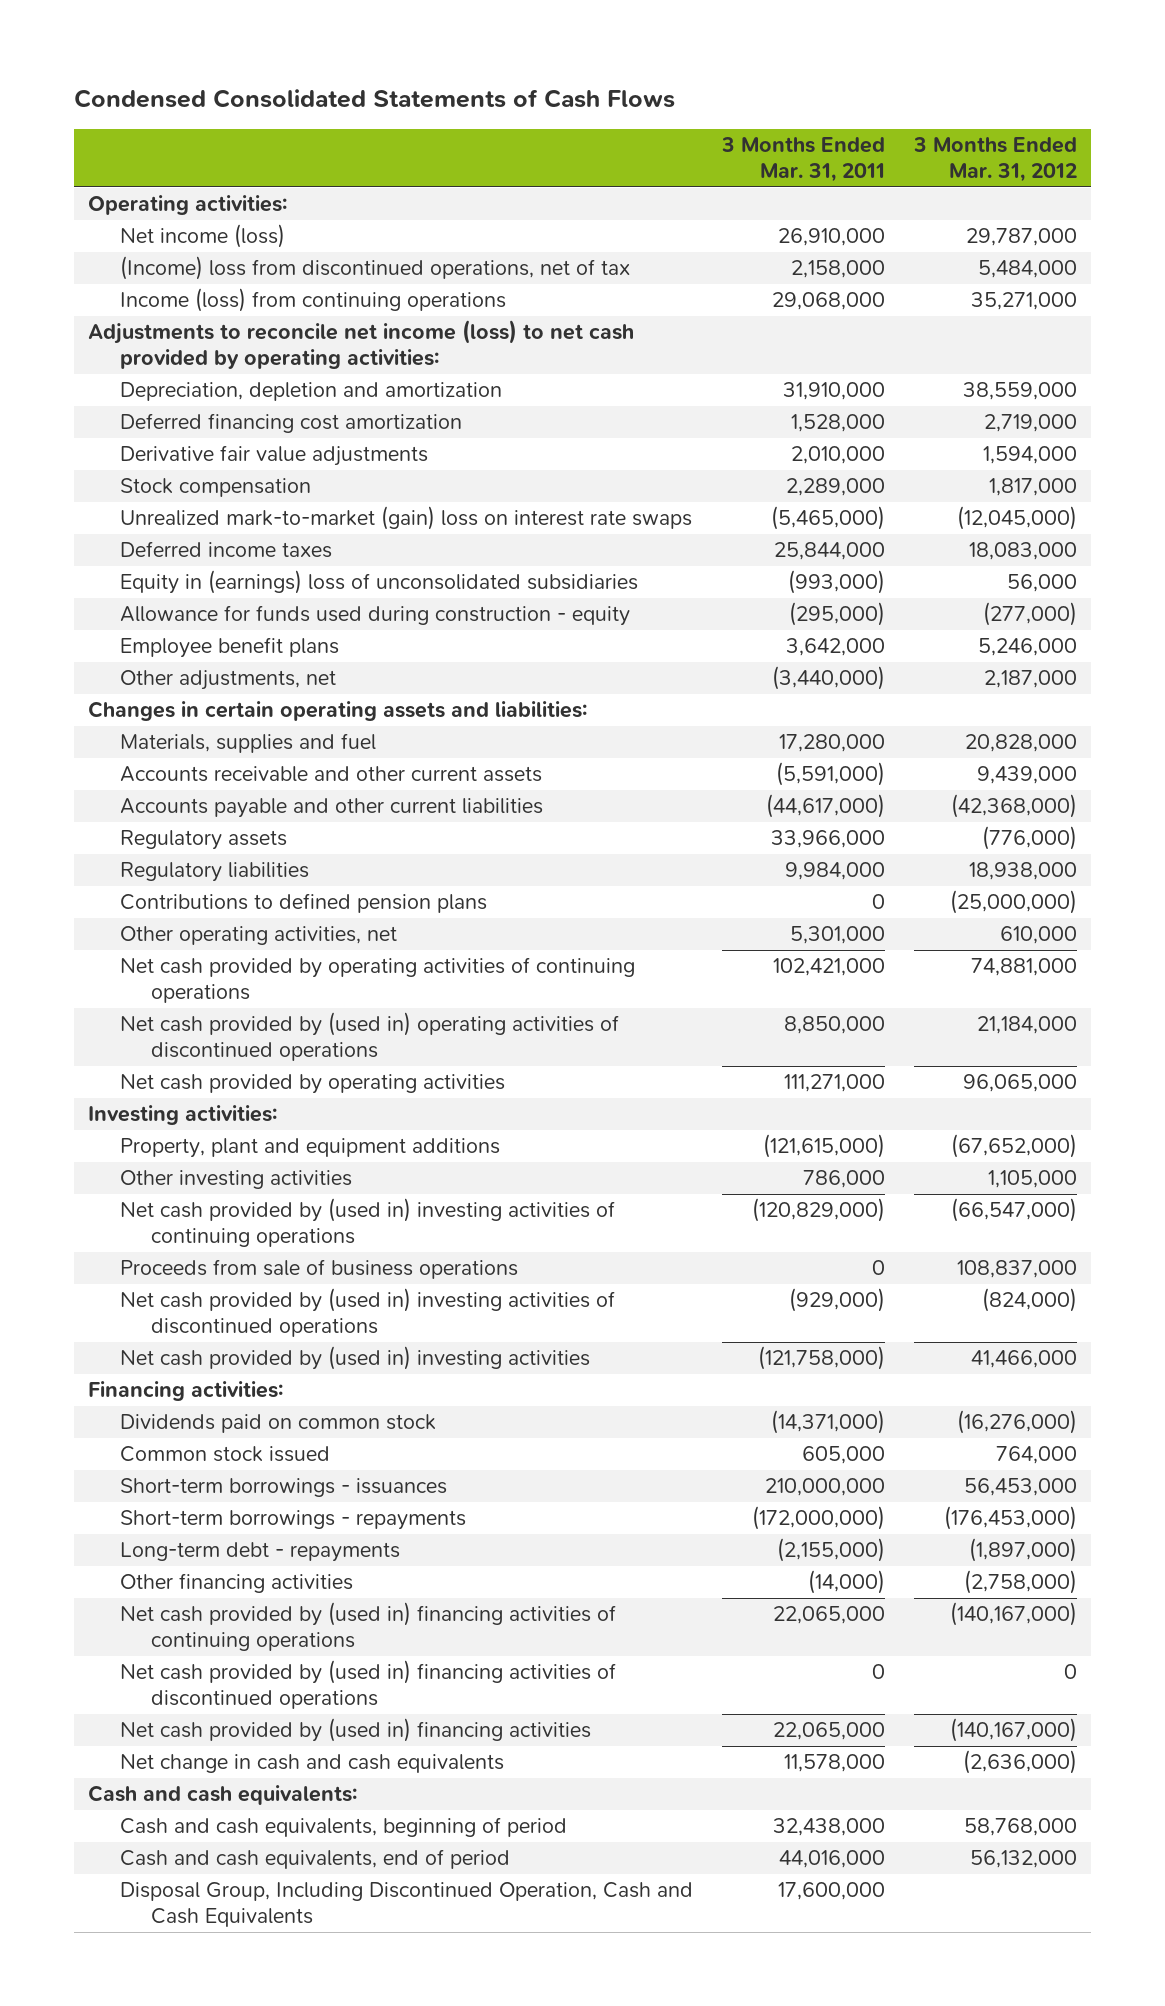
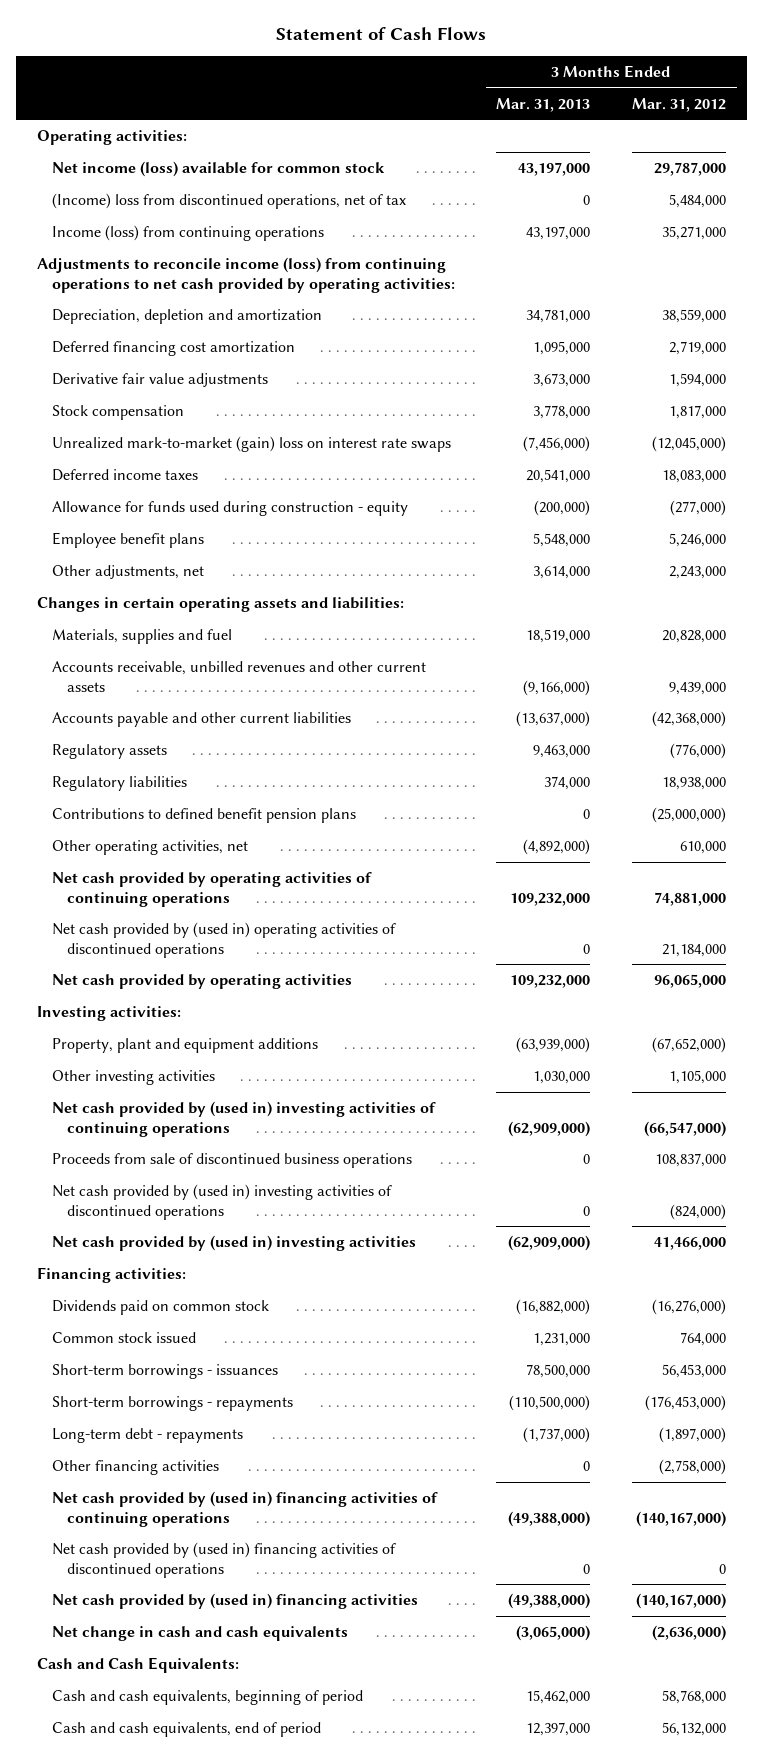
- Condensed Consolidated Statements of Cash Flows
+ Statement of Cash Flows
- | 3 Months Ended Mar. 31, 2011 | 3 Months Ended Mar. 31, 2012
+ | 3 Months Ended Mar. 31, 2013 | 3 Months Ended Mar. 31, 2012
- Net income (loss) | 26,910,000 | 29,787,000
+ Net income (loss) available for common stock | 43,197,000 | 29,787,000
- Adjustments to reconcile net income (loss) to net cash provided by operating activities:
+ Adjustments to reconcile income (loss) from continuing operations to net cash provided by operating activities:
- Equity in (earnings) loss of unconsolidated subsidiaries | (993,000) | 56,000
- Other adjustments, net | (3,440,000) | 2,187,000
+ Other adjustments, net | 3,614,000 | 2,243,000
- Accounts receivable and other current assets | (5,591,000) | 9,439,000
+ Accounts receivable, unbilled revenues and other current assets | (9,166,000) | 9,439,000
- Contributions to defined pension plans | 0 | (25,000,000)
+ Contributions to defined benefit pension plans | 0 | (25,000,000)
- Proceeds from sale of business operations | 0 | 108,837,000
+ Proceeds from sale of discontinued business operations | 0 | 108,837,000
- Cash and cash equivalents:
+ Cash and Cash Equivalents:
- Disposal Group, Including Discontinued Operation, Cash and Cash Equivalents | 17,600,000 |

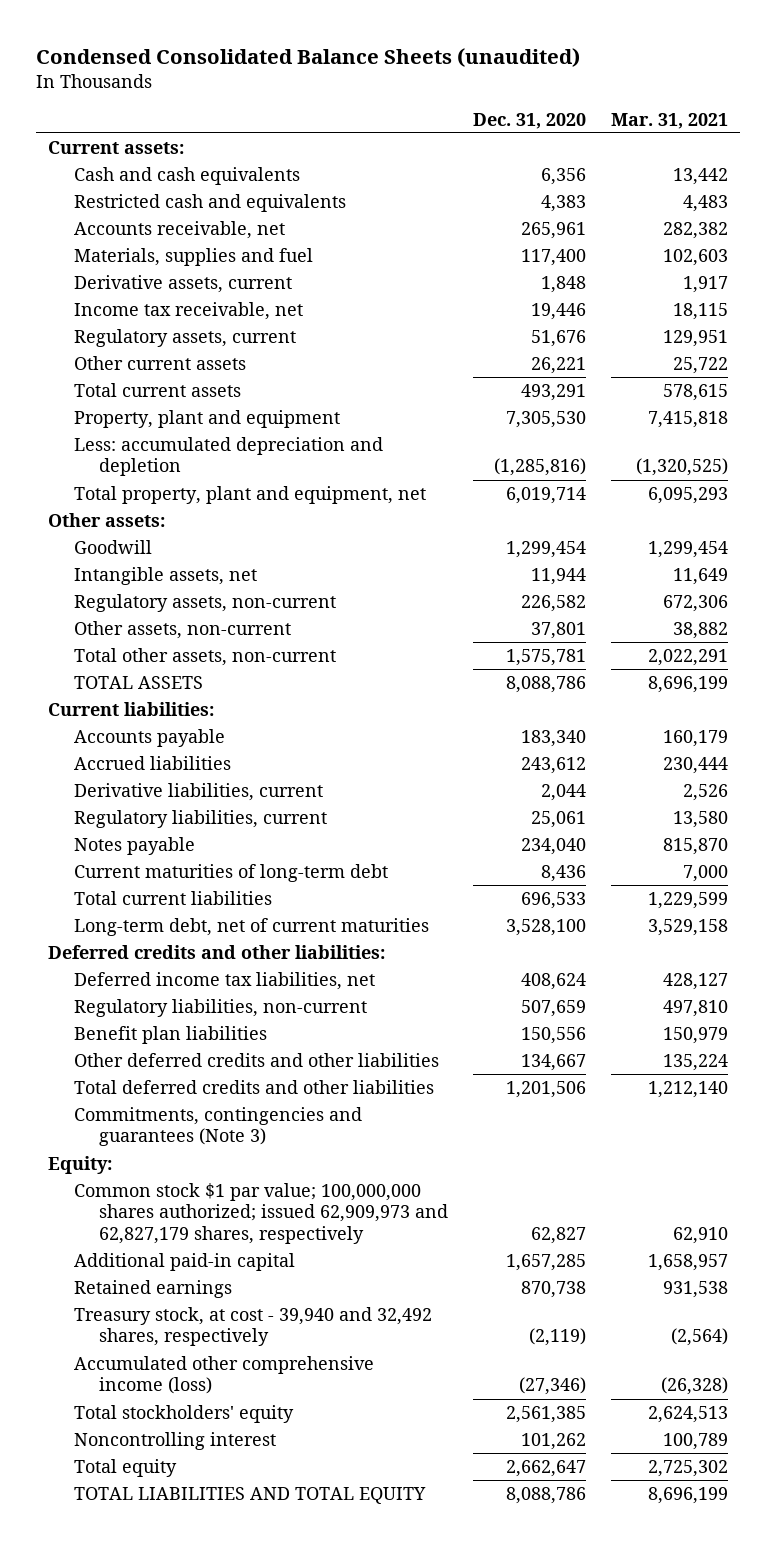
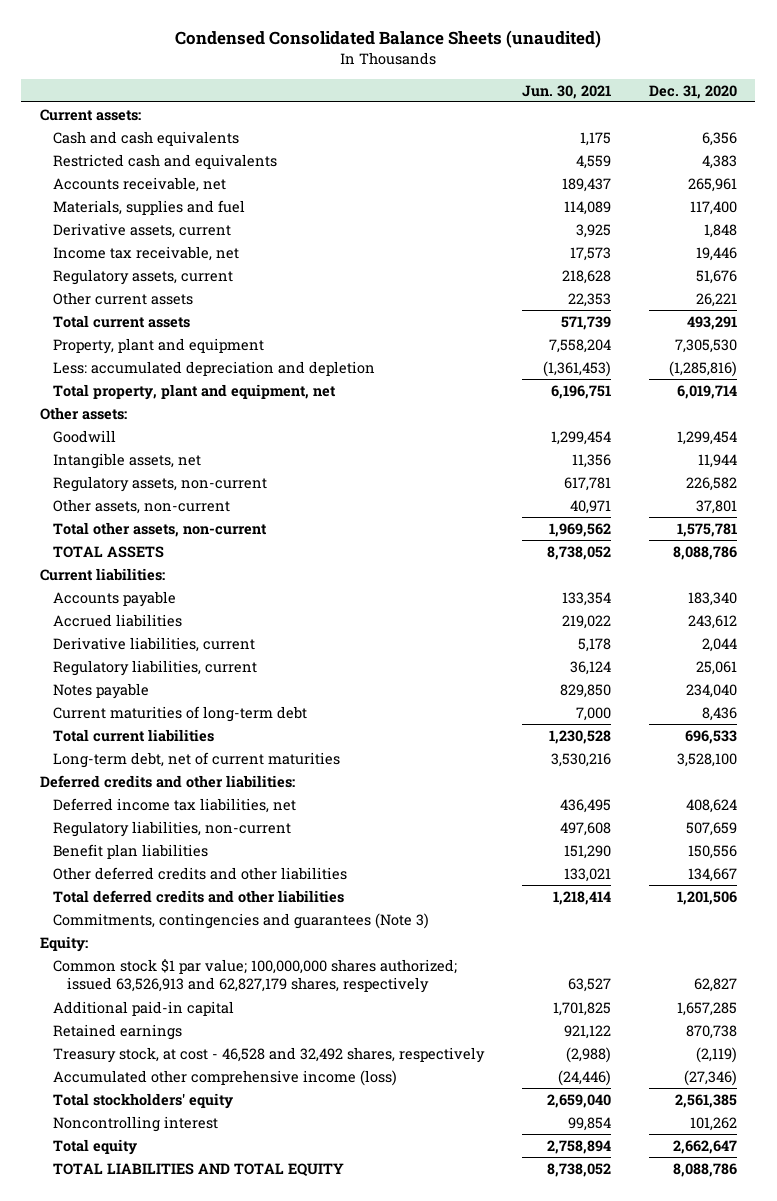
- | Dec. 31, 2020 | Mar. 31, 2021
+ | Jun. 30, 2021 | Dec. 31, 2020
- Common stock $1 par value; 100,000,000 shares authorized; issued 62,909,973 and 62,827,179 shares, respectively | 62,827 | 62,910
+ Common stock $1 par value; 100,000,000 shares authorized; issued 63,526,913 and 62,827,179 shares, respectively | 63,527 | 62,827
- Treasury stock, at cost - 39,940 and 32,492 shares, respectively | (2,119) | (2,564)
+ Treasury stock, at cost - 46,528 and 32,492 shares, respectively | (2,988) | (2,119)

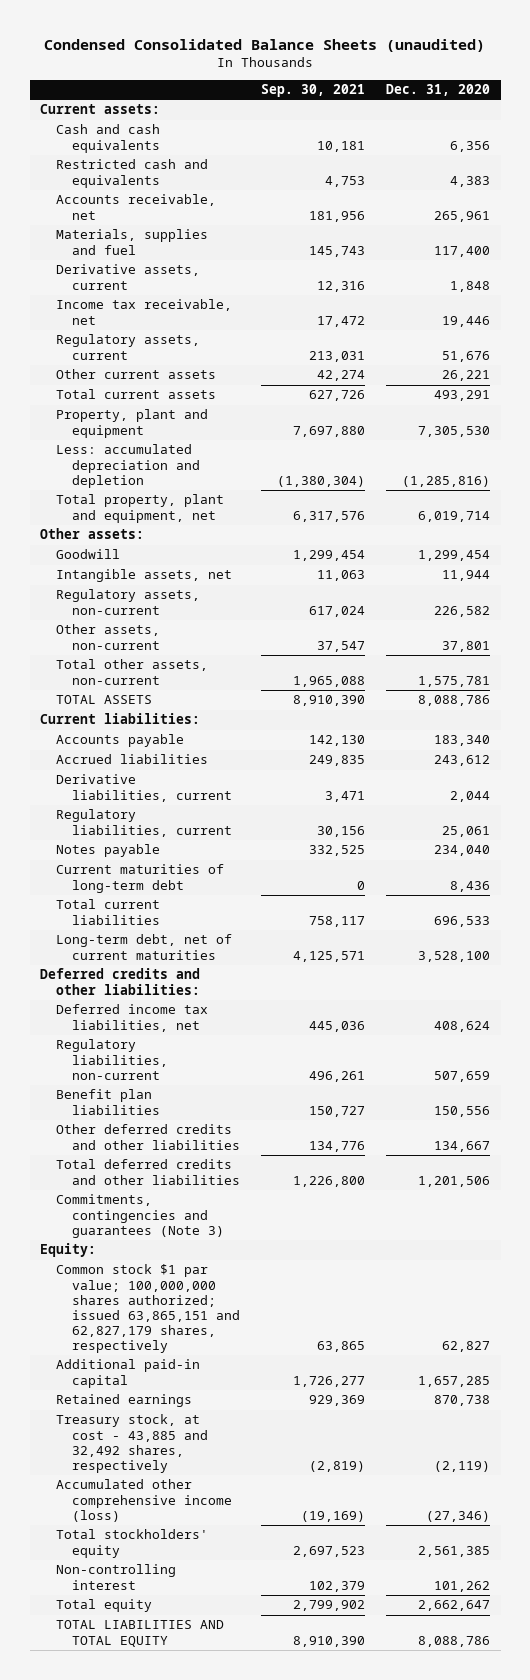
- | Jun. 30, 2021 | Dec. 31, 2020
+ | Sep. 30, 2021 | Dec. 31, 2020
- Common stock $1 par value; 100,000,000 shares authorized; issued 63,526,913 and 62,827,179 shares, respectively | 63,527 | 62,827
+ Common stock $1 par value; 100,000,000 shares authorized; issued 63,865,151 and 62,827,179 shares, respectively | 63,865 | 62,827
- Treasury stock, at cost - 46,528 and 32,492 shares, respectively | (2,988) | (2,119)
+ Treasury stock, at cost - 43,885 and 32,492 shares, respectively | (2,819) | (2,119)
- Noncontrolling interest | 99,854 | 101,262
+ Non-controlling interest | 102,379 | 101,262

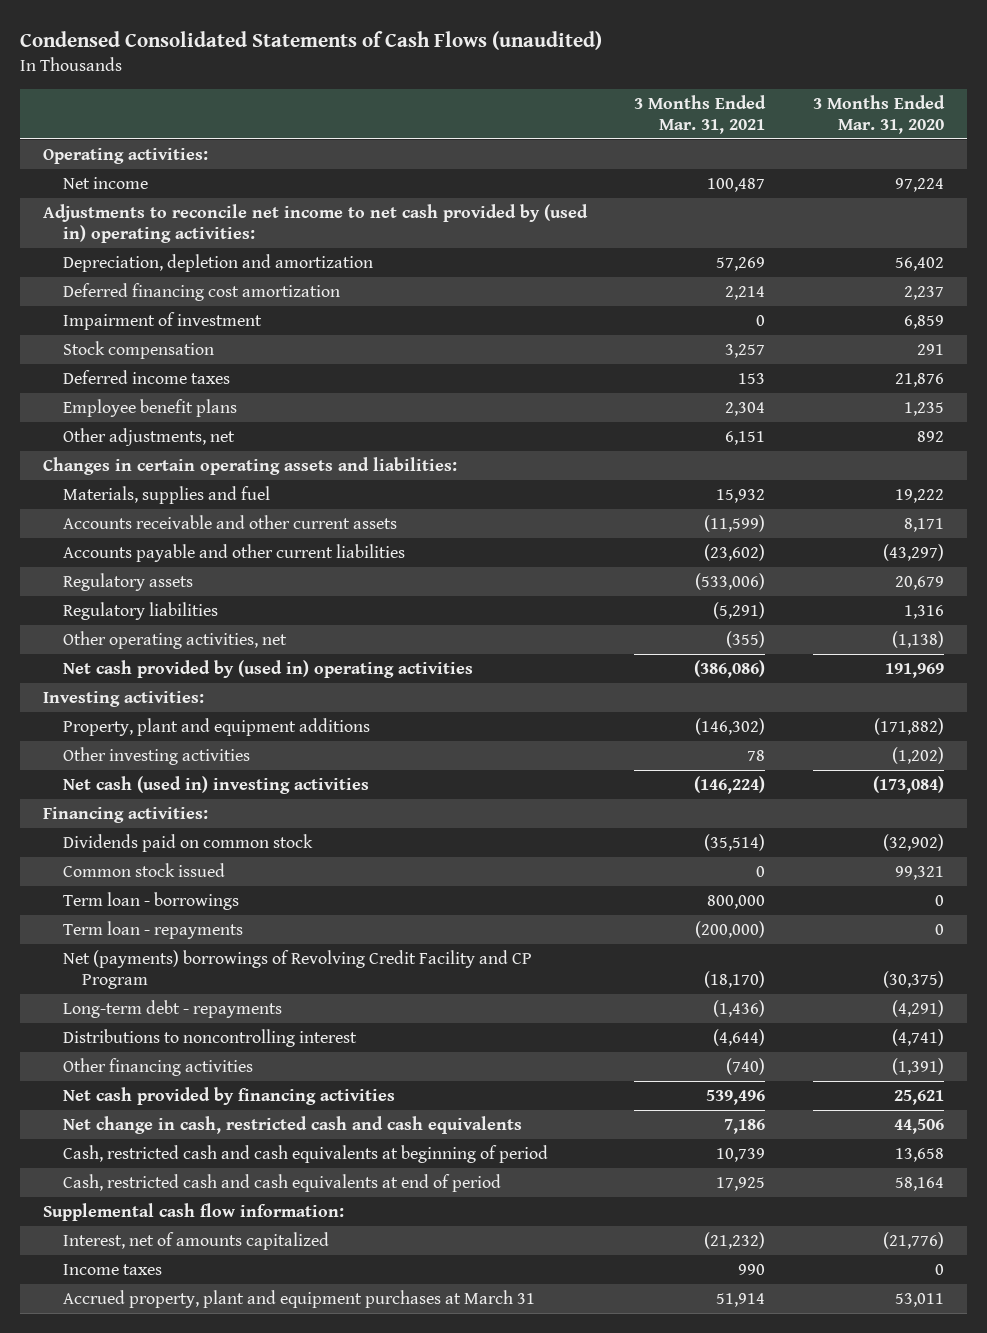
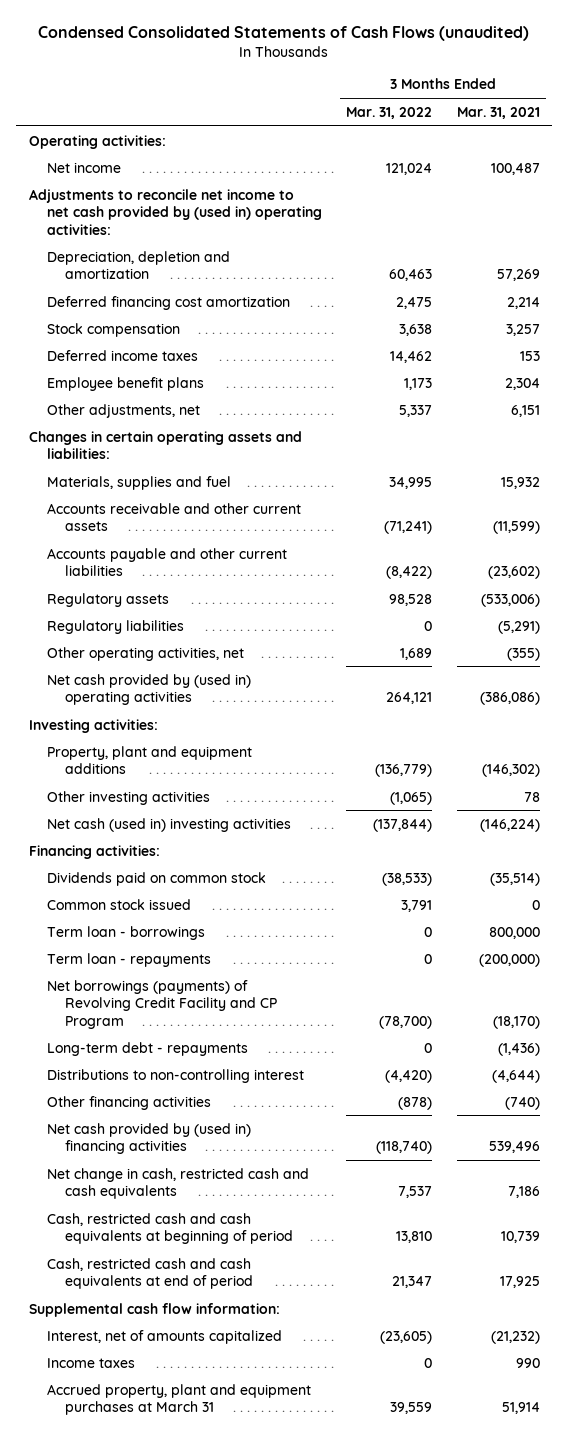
- | 3 Months Ended Mar. 31, 2021 | 3 Months Ended Mar. 31, 2020
+ | 3 Months Ended Mar. 31, 2022 | 3 Months Ended Mar. 31, 2021
- Impairment of investment | 0 | 6,859
- Net (payments) borrowings of Revolving Credit Facility and CP Program | (18,170) | (30,375)
+ Net borrowings (payments) of Revolving Credit Facility and CP Program | (78,700) | (18,170)
- Distributions to noncontrolling interest | (4,644) | (4,741)
+ Distributions to non-controlling interest | (4,420) | (4,644)
- Net cash provided by financing activities | 539,496 | 25,621
+ Net cash provided by (used in) financing activities | (118,740) | 539,496

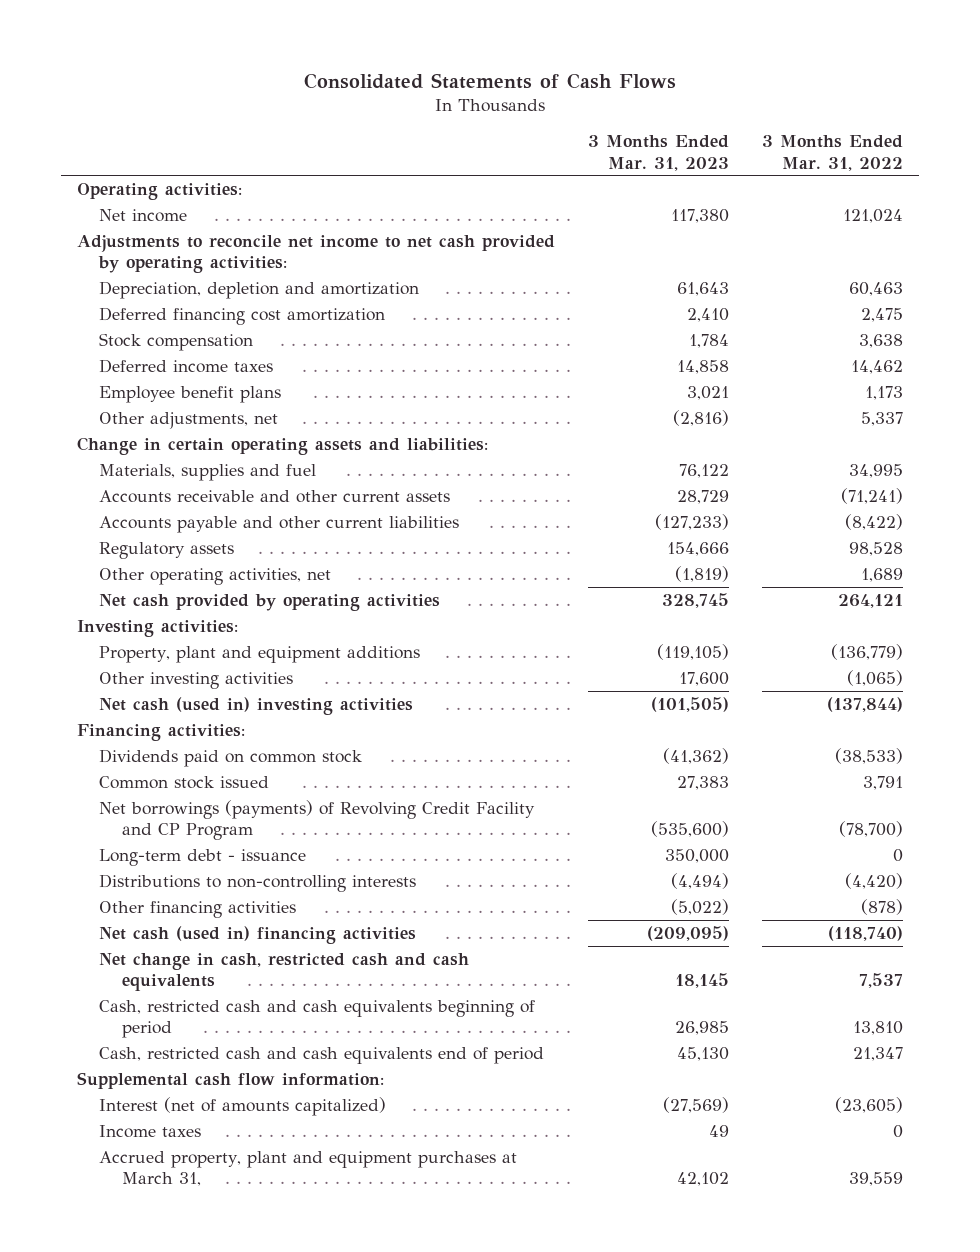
- Condensed Consolidated Statements of Cash Flows (unaudited)
+ Consolidated Statements of Cash Flows
- | 3 Months Ended Mar. 31, 2022 | 3 Months Ended Mar. 31, 2021
+ | 3 Months Ended Mar. 31, 2023 | 3 Months Ended Mar. 31, 2022
- Adjustments to reconcile net income to net cash provided by (used in) operating activities:
+ Adjustments to reconcile net income to net cash provided by operating activities:
- Changes in certain operating assets and liabilities:
+ Change in certain operating assets and liabilities:
- Regulatory liabilities | 0 | (5,291)
- Net cash provided by (used in) operating activities | 264,121 | (386,086)
+ Net cash provided by operating activities | 328,745 | 264,121
- Term loan - borrowings | 0 | 800,000
- Term loan - repayments | 0 | (200,000)
- Long-term debt - repayments | 0 | (1,436)
- Distributions to non-controlling interest | (4,420) | (4,644)
+ Long-term debt - issuance | 350,000 | 0
+ Distributions to non-controlling interests | (4,494) | (4,420)
- Net cash provided by (used in) financing activities | (118,740) | 539,496
+ Net cash (used in) financing activities | (209,095) | (118,740)
- Cash, restricted cash and cash equivalents at beginning of period | 13,810 | 10,739
- Cash, restricted cash and cash equivalents at end of period | 21,347 | 17,925
+ Cash, restricted cash and cash equivalents beginning of period | 26,985 | 13,810
+ Cash, restricted cash and cash equivalents end of period | 45,130 | 21,347
- Interest, net of amounts capitalized | (23,605) | (21,232)
+ Interest (net of amounts capitalized) | (27,569) | (23,605)
- Accrued property, plant and equipment purchases at March 31 | 39,559 | 51,914
+ Accrued property, plant and equipment purchases at March 31, | 42,102 | 39,559

